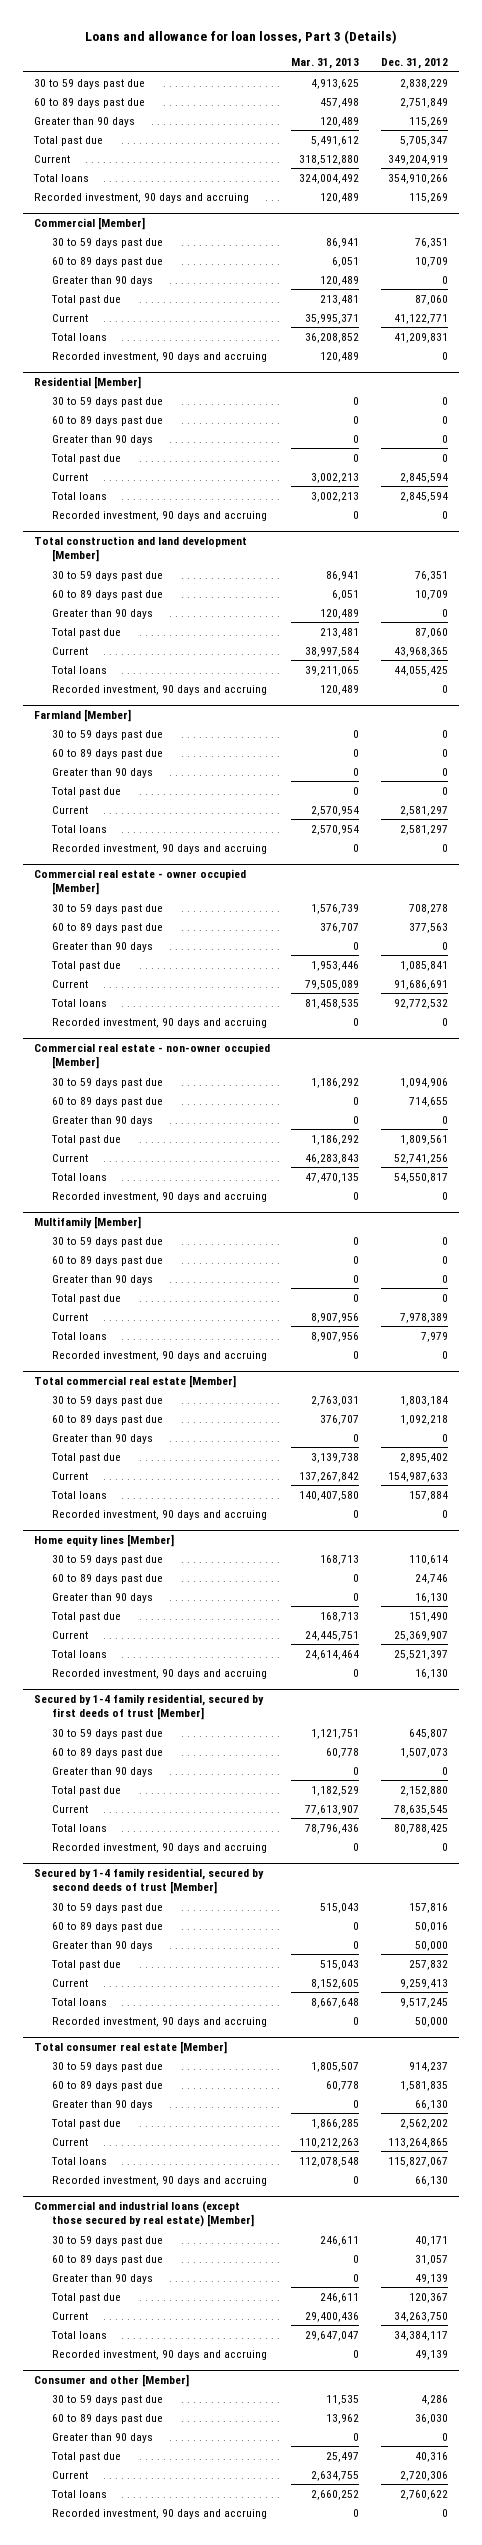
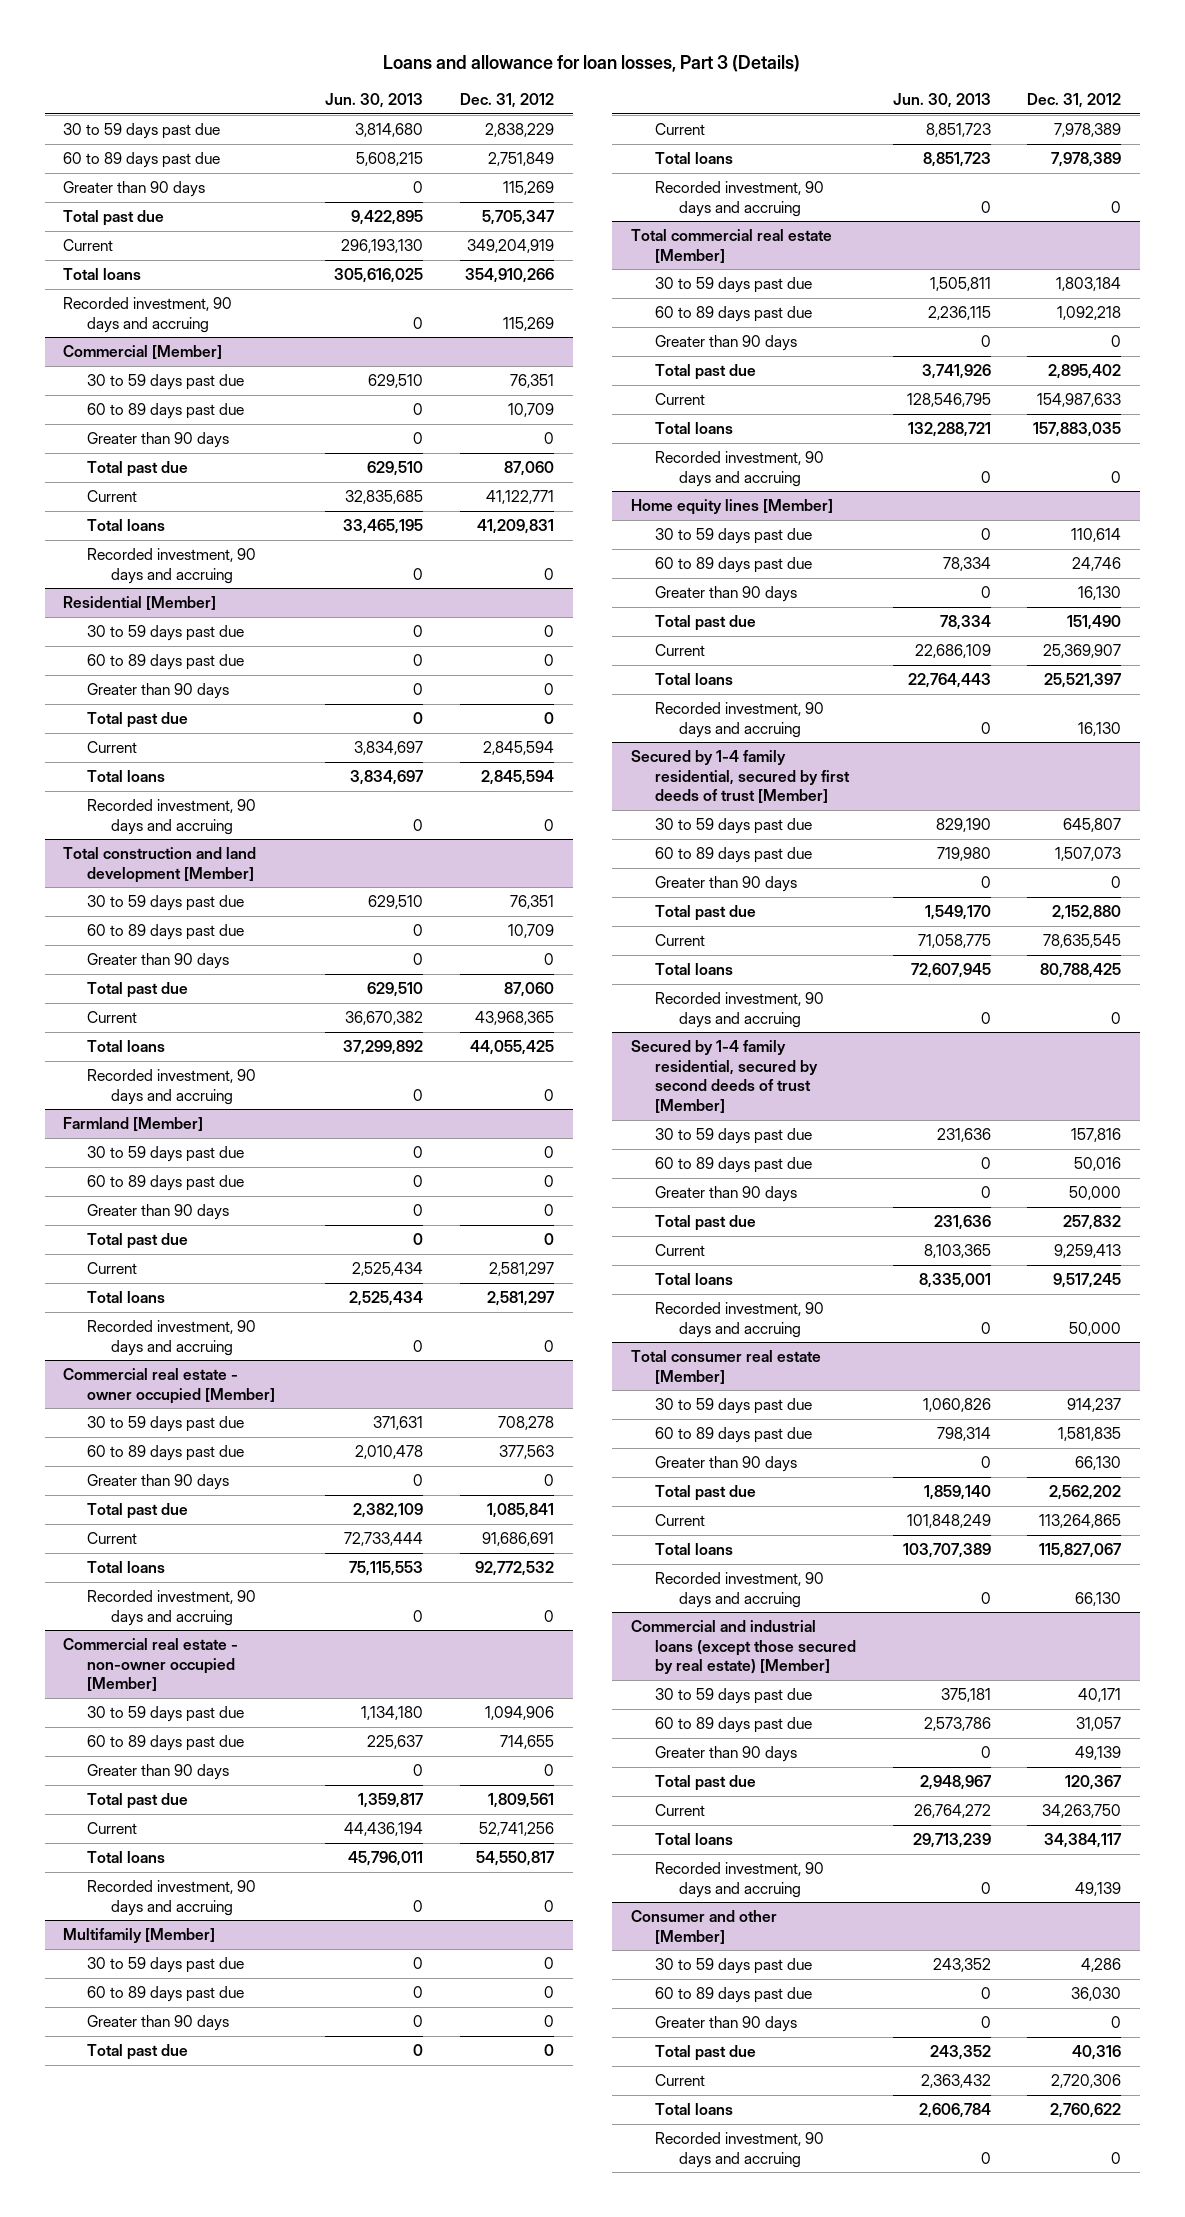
- | Mar. 31, 2013 | Dec. 31, 2012
+ | Jun. 30, 2013 | Dec. 31, 2012
@ Multifamily [Member]
- Total loans | 8,907,956 | 7,979
+ Total loans | 8,851,723 | 7,978,389
@ Total commercial real estate [Member]
- Total loans | 140,407,580 | 157,884
+ Total loans | 132,288,721 | 157,883,035

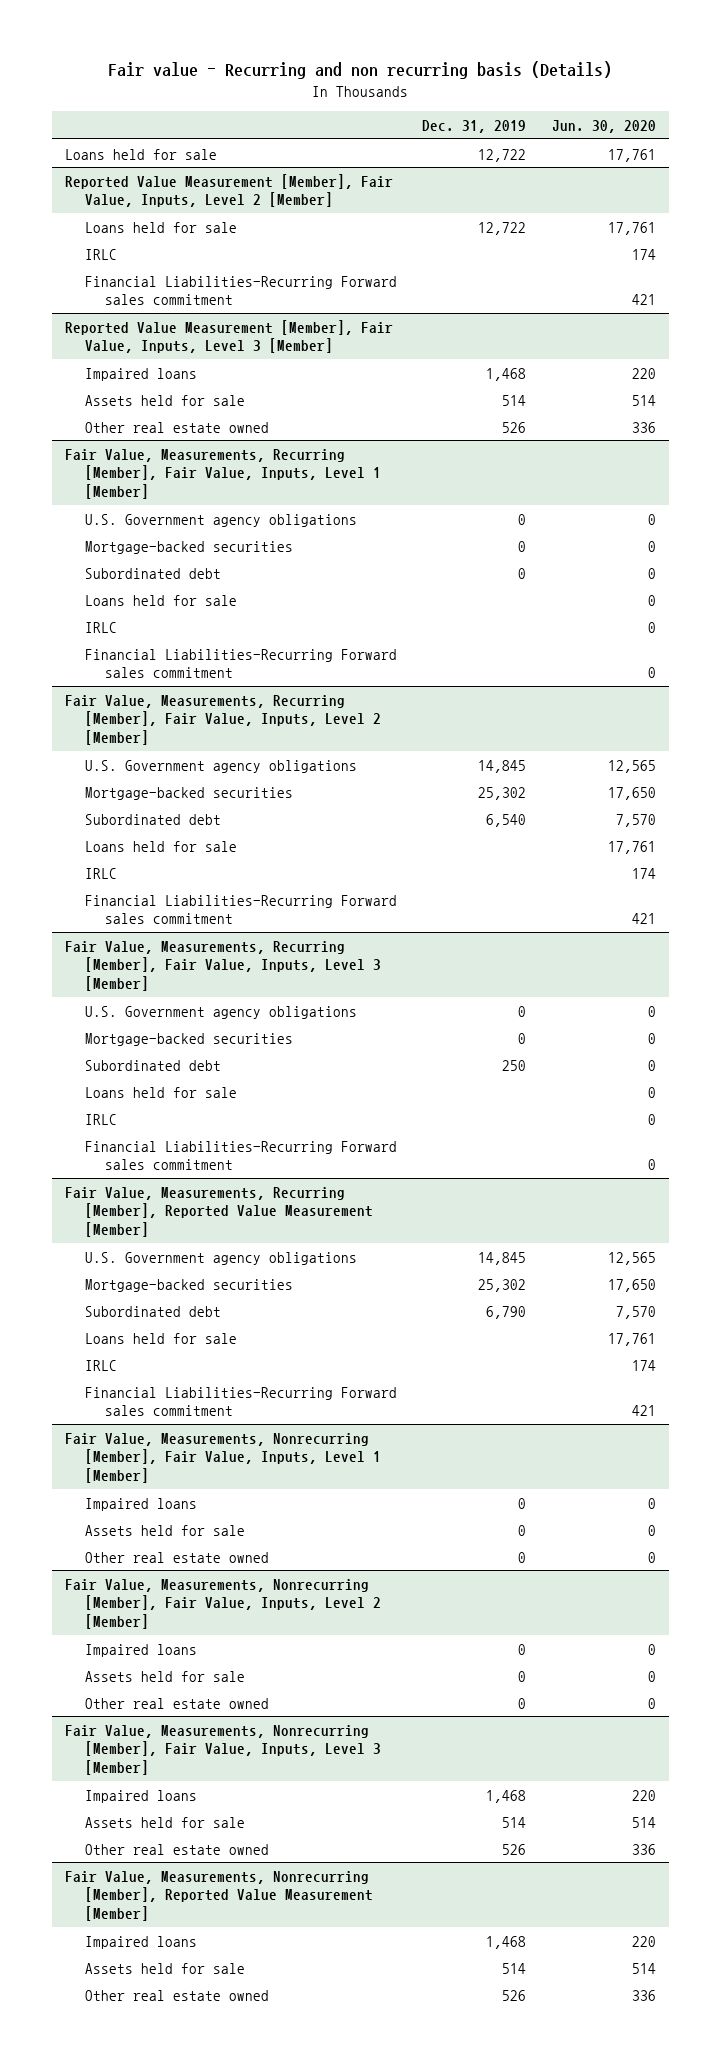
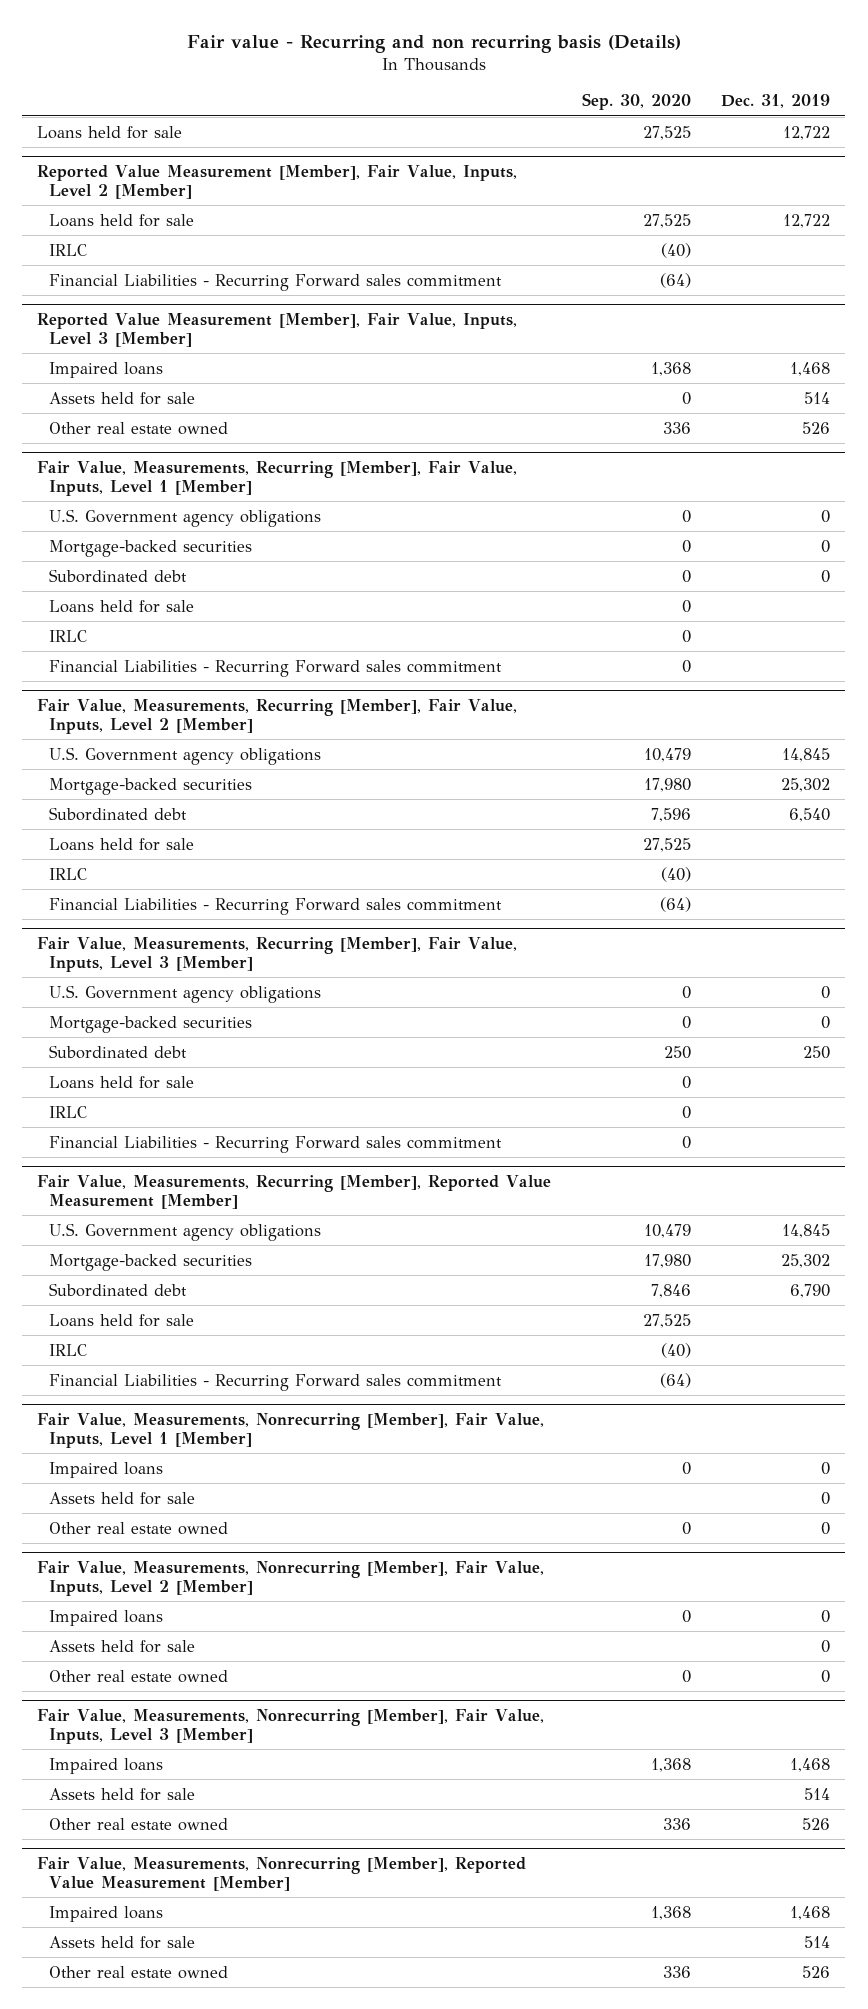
- | Dec. 31, 2019 | Jun. 30, 2020
+ | Sep. 30, 2020 | Dec. 31, 2019
@ Reported Value Measurement [Member], Fair Value, Inputs, Level 2 [Member]
- Financial Liabilities-Recurring Forward sales commitment | | 421
+ Financial Liabilities - Recurring Forward sales commitment | (64) |
@ Fair Value, Measurements, Recurring [Member], Fair Value, Inputs, Level 1 [Member]
- Financial Liabilities-Recurring Forward sales commitment | | 0
+ Financial Liabilities - Recurring Forward sales commitment | 0 |
@ Fair Value, Measurements, Recurring [Member], Fair Value, Inputs, Level 2 [Member]
- Financial Liabilities-Recurring Forward sales commitment | | 421
+ Financial Liabilities - Recurring Forward sales commitment | (64) |
@ Fair Value, Measurements, Recurring [Member], Fair Value, Inputs, Level 3 [Member]
- Financial Liabilities-Recurring Forward sales commitment | | 0
+ Financial Liabilities - Recurring Forward sales commitment | 0 |
@ Fair Value, Measurements, Recurring [Member], Reported Value Measurement [Member]
- Financial Liabilities-Recurring Forward sales commitment | | 421
+ Financial Liabilities - Recurring Forward sales commitment | (64) |

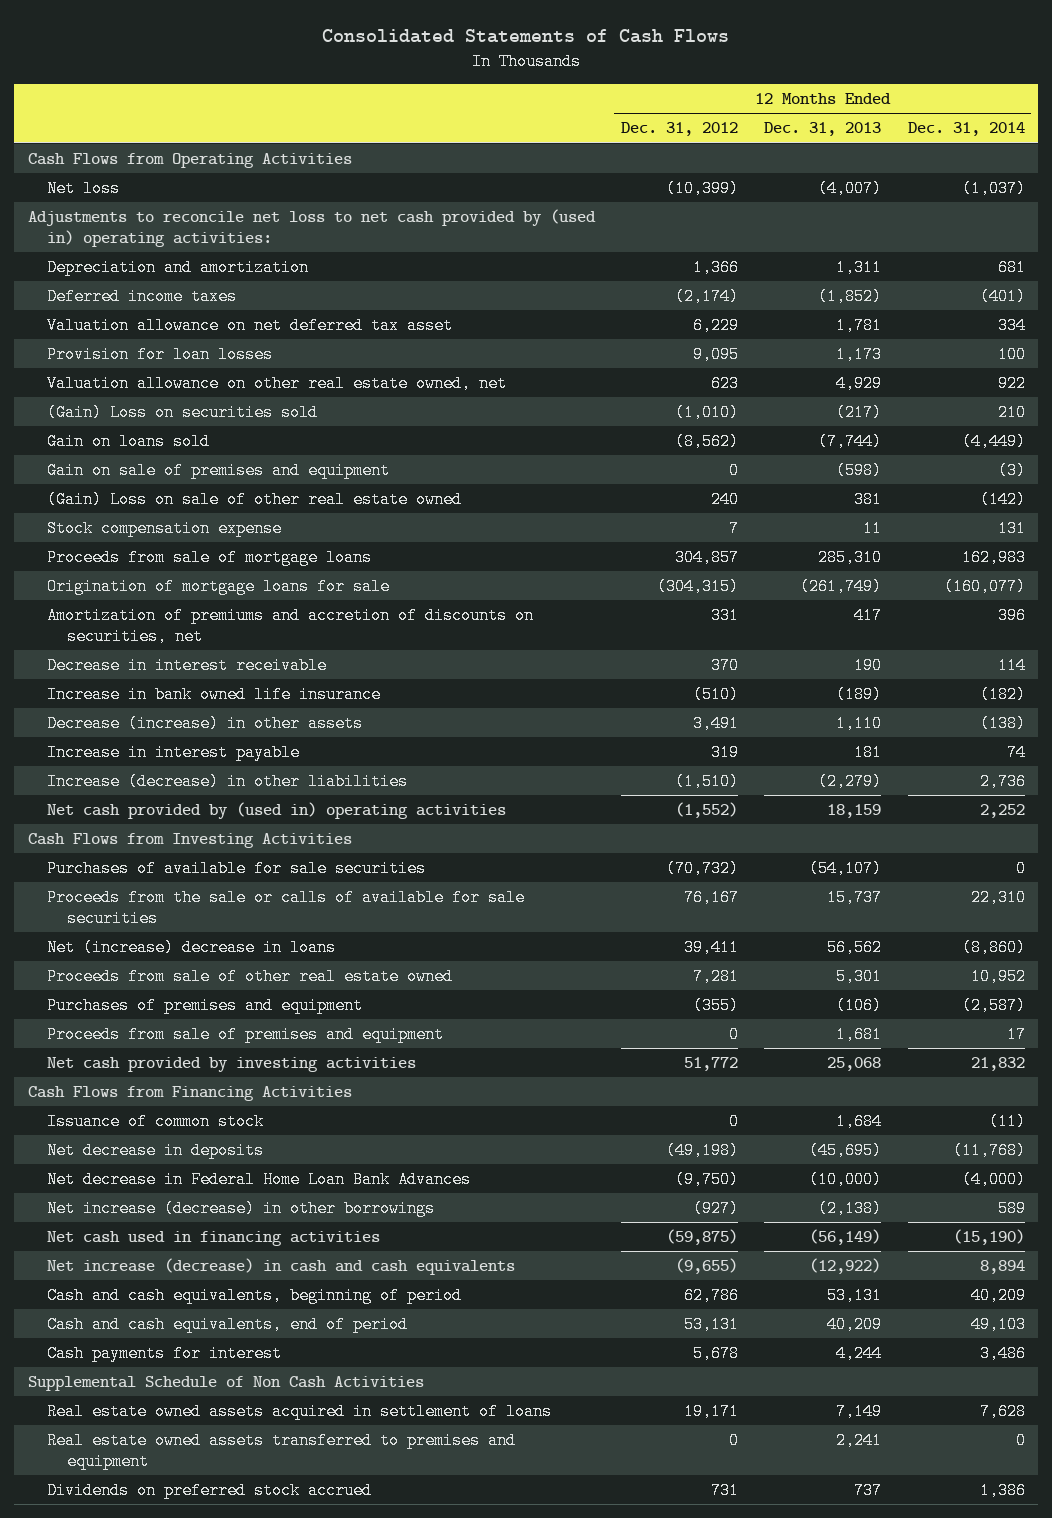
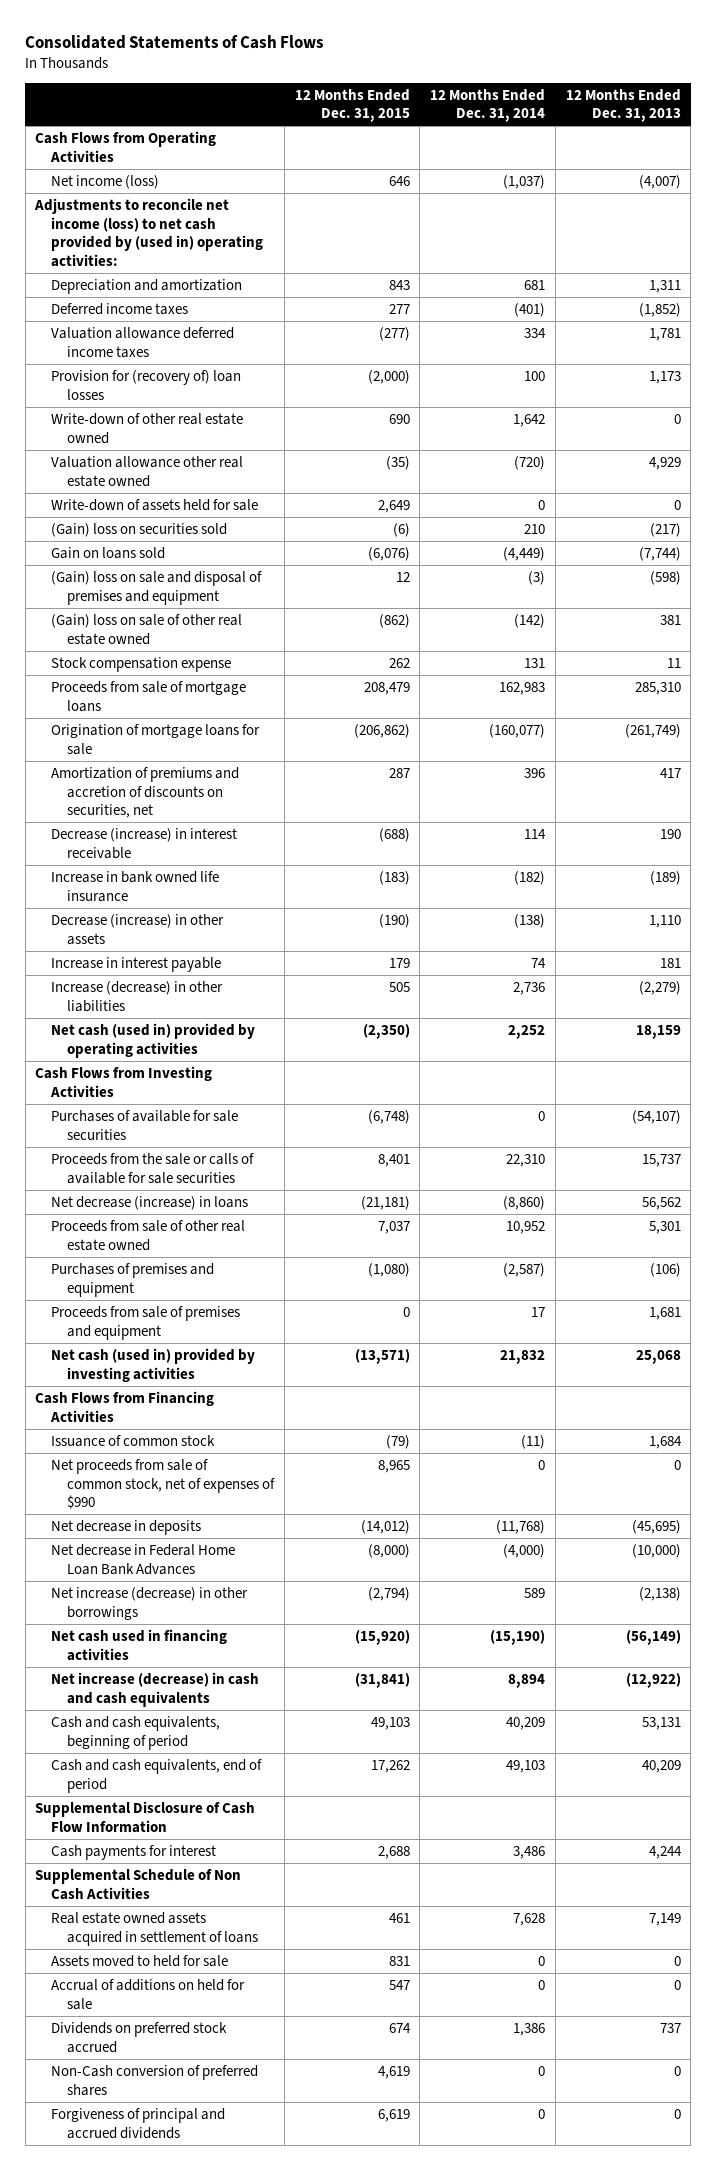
- | 12 Months Ended Dec. 31, 2012 | 12 Months Ended Dec. 31, 2013 | 12 Months Ended Dec. 31, 2014
+ | 12 Months Ended Dec. 31, 2015 | 12 Months Ended Dec. 31, 2014 | 12 Months Ended Dec. 31, 2013
- Net loss | (10,399) | (4,007) | (1,037)
- Adjustments to reconcile net loss to net cash provided by (used in) operating activities:
+ Net income (loss) | 646 | (1,037) | (4,007)
+ Adjustments to reconcile net income (loss) to net cash provided by (used in) operating activities:
- Valuation allowance on net deferred tax asset | 6,229 | 1,781 | 334
- Provision for loan losses | 9,095 | 1,173 | 100
- Valuation allowance on other real estate owned, net | 623 | 4,929 | 922
- (Gain) Loss on securities sold | (1,010) | (217) | 210
+ Valuation allowance deferred income taxes | (277) | 334 | 1,781
+ Provision for (recovery of) loan losses | (2,000) | 100 | 1,173
+ Write-down of other real estate owned | 690 | 1,642 | 0
+ Valuation allowance other real estate owned | (35) | (720) | 4,929
+ Write-down of assets held for sale | 2,649 | 0 | 0
+ (Gain) loss on securities sold | (6) | 210 | (217)
- Gain on sale of premises and equipment | 0 | (598) | (3)
- (Gain) Loss on sale of other real estate owned | 240 | 381 | (142)
+ (Gain) loss on sale and disposal of premises and equipment | 12 | (3) | (598)
+ (Gain) loss on sale of other real estate owned | (862) | (142) | 381
- Decrease in interest receivable | 370 | 190 | 114
+ Decrease (increase) in interest receivable | (688) | 114 | 190
- Net cash provided by (used in) operating activities | (1,552) | 18,159 | 2,252
+ Net cash (used in) provided by operating activities | (2,350) | 2,252 | 18,159
- Net (increase) decrease in loans | 39,411 | 56,562 | (8,860)
+ Net decrease (increase) in loans | (21,181) | (8,860) | 56,562
- Net cash provided by investing activities | 51,772 | 25,068 | 21,832
+ Net cash (used in) provided by investing activities | (13,571) | 21,832 | 25,068
+ Net proceeds from sale of common stock, net of expenses of $990 | 8,965 | 0 | 0
+ Supplemental Disclosure of Cash Flow Information
- Real estate owned assets transferred to premises and equipment | 0 | 2,241 | 0
+ Assets moved to held for sale | 831 | 0 | 0
+ Accrual of additions on held for sale | 547 | 0 | 0
+ Non-Cash conversion of preferred shares | 4,619 | 0 | 0
+ Forgiveness of principal and accrued dividends | 6,619 | 0 | 0

